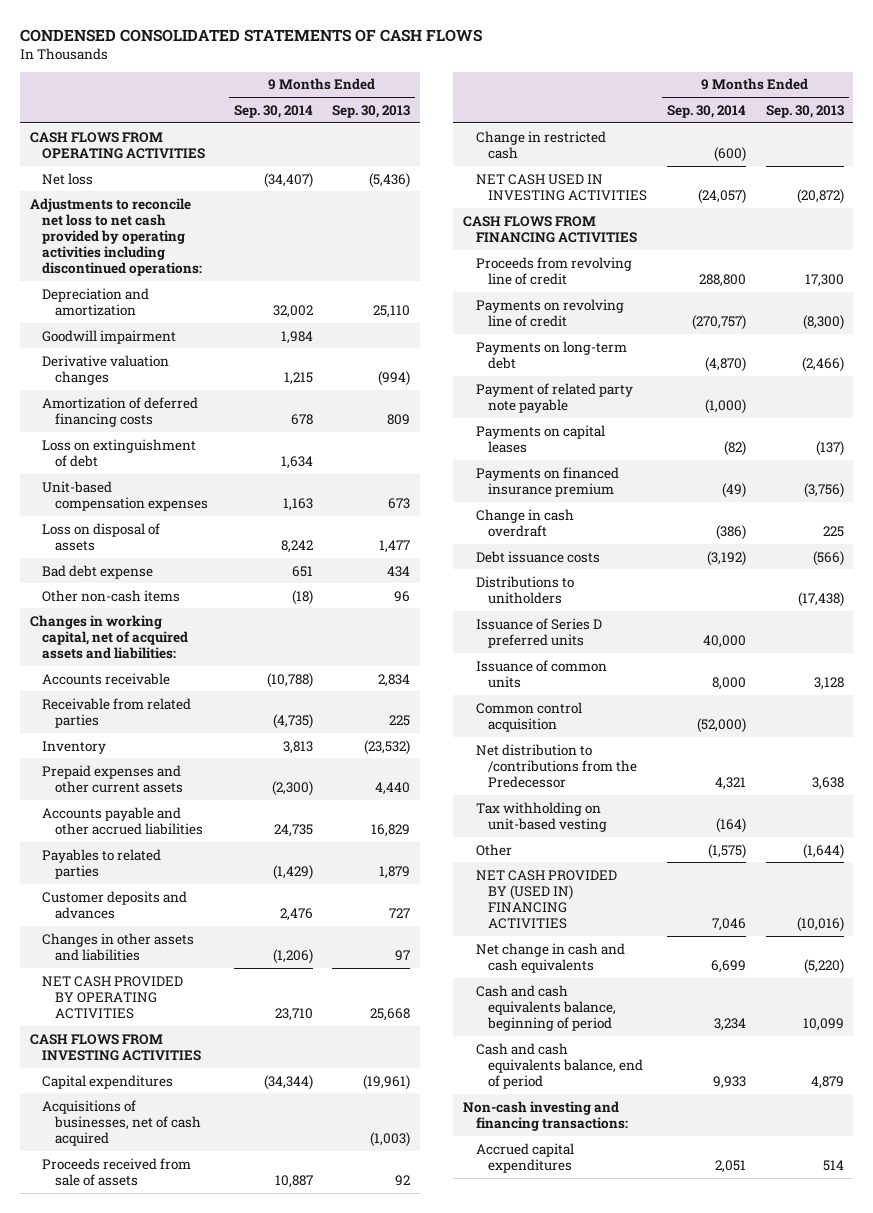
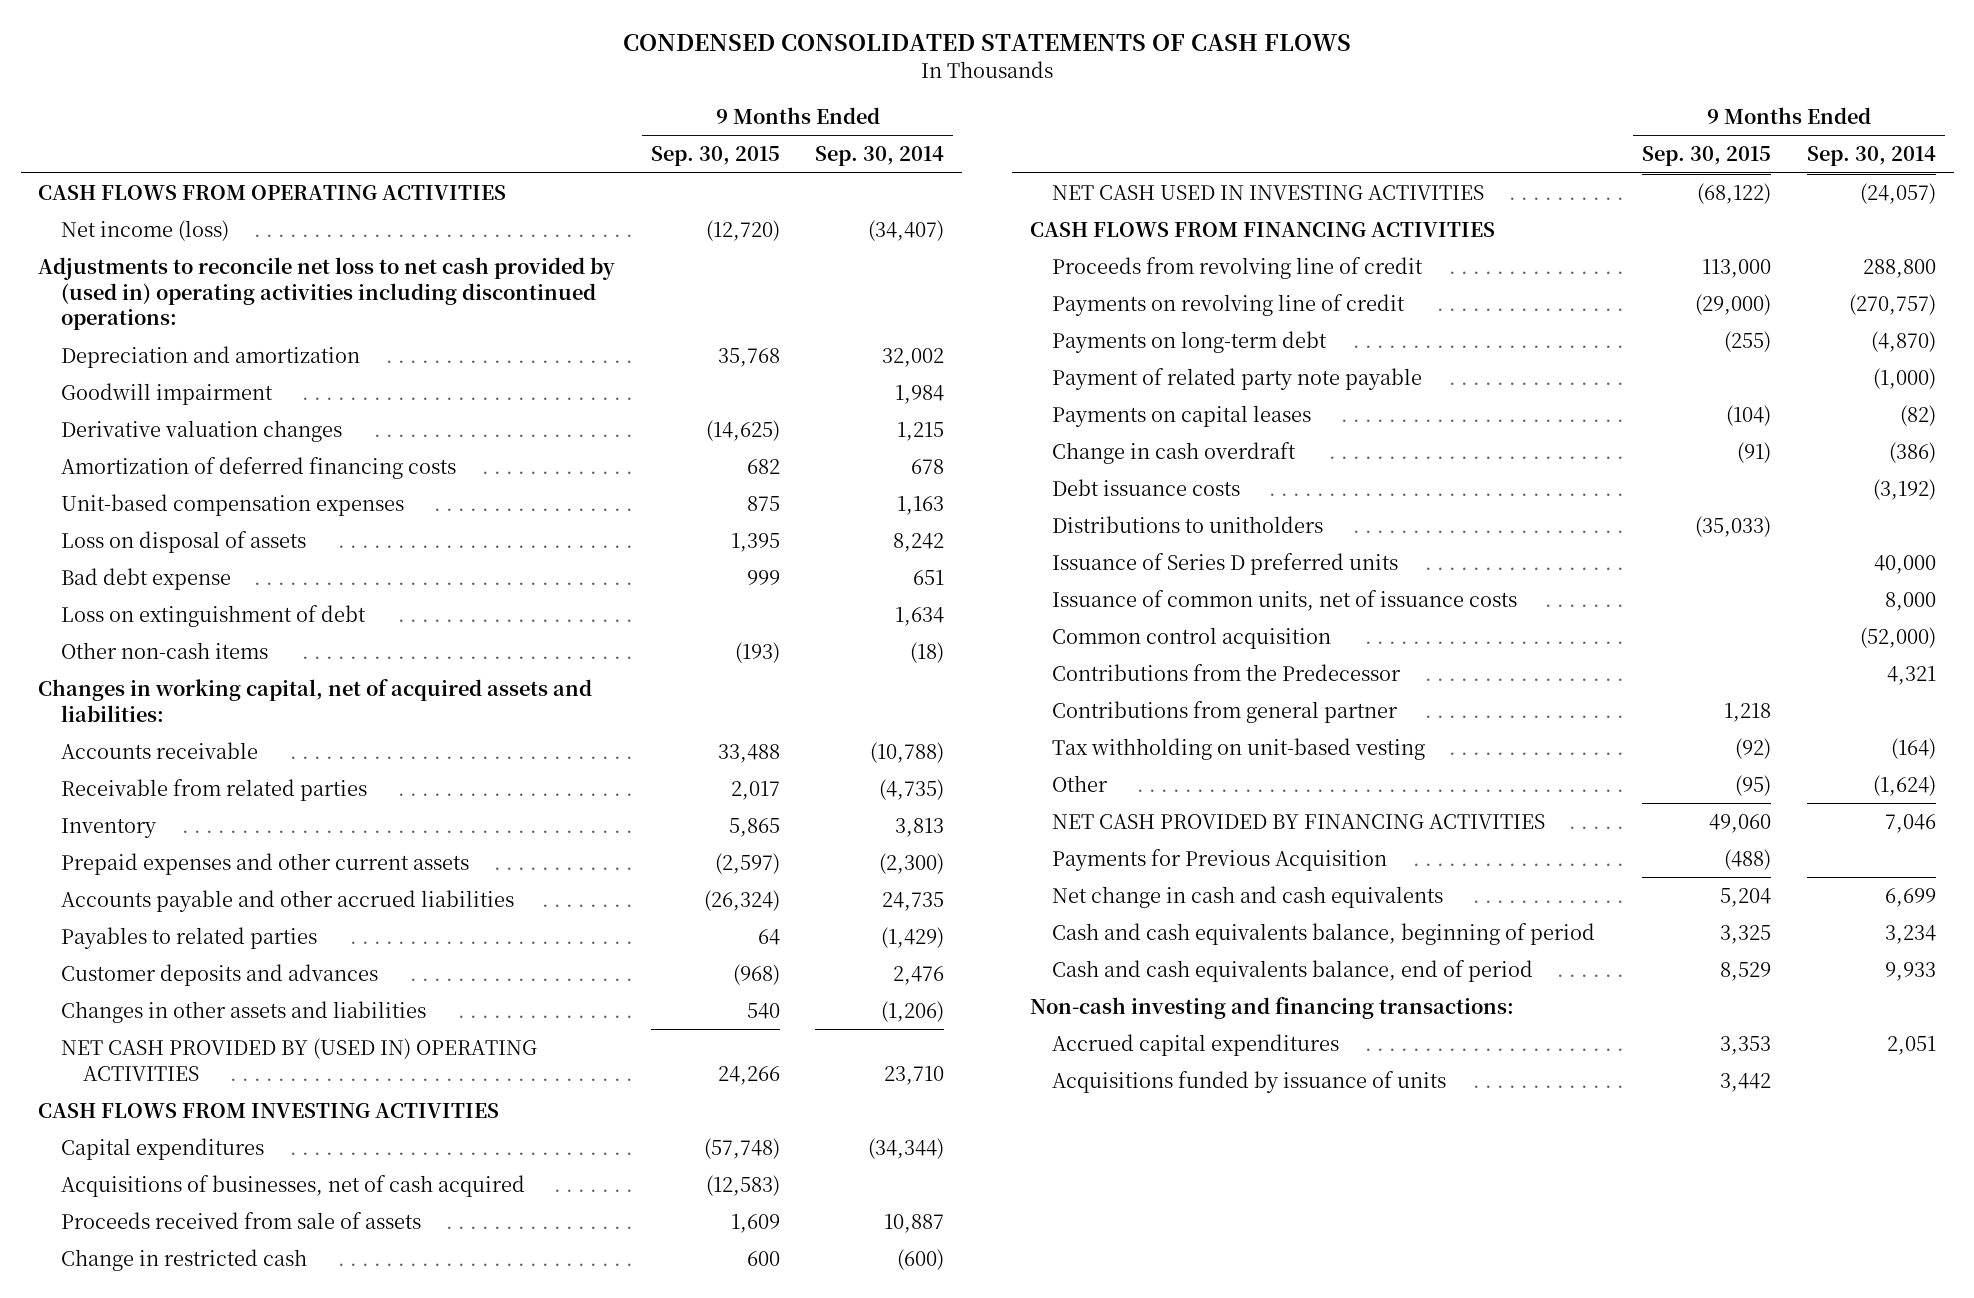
- | 9 Months Ended Sep. 30, 2014 | 9 Months Ended Sep. 30, 2013
+ | 9 Months Ended Sep. 30, 2015 | 9 Months Ended Sep. 30, 2014
- Net loss | (34,407) | (5,436)
- Adjustments to reconcile net loss to net cash provided by operating activities including discontinued operations:
+ Net income (loss) | (12,720) | (34,407)
+ Adjustments to reconcile net loss to net cash provided by (used in) operating activities including discontinued operations:
moved down: Loss on extinguishment of debt | | 1,634
- NET CASH PROVIDED BY OPERATING ACTIVITIES | 23,710 | 25,668
+ NET CASH PROVIDED BY (USED IN) OPERATING ACTIVITIES | 24,266 | 23,710
- Payments on financed insurance premium | (49) | (3,756)
- Issuance of common units | 8,000 | 3,128
+ Issuance of common units, net of issuance costs | | 8,000
- Net distribution to /contributions from the Predecessor | 4,321 | 3,638
+ Contributions from the Predecessor | | 4,321
+ Contributions from general partner | 1,218 |
- Other | (1,575) | (1,644)
- NET CASH PROVIDED BY (USED IN) FINANCING ACTIVITIES | 7,046 | (10,016)
+ Other | (95) | (1,624)
+ NET CASH PROVIDED BY FINANCING ACTIVITIES | 49,060 | 7,046
+ Payments for Previous Acquisition | (488) |
+ Acquisitions funded by issuance of units | 3,442 |

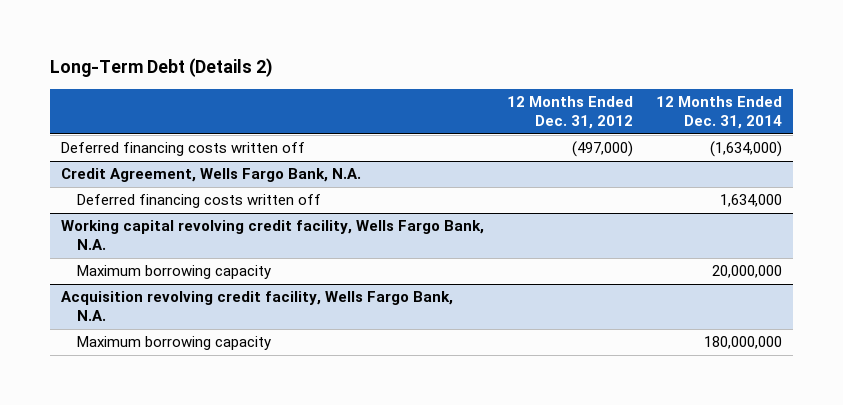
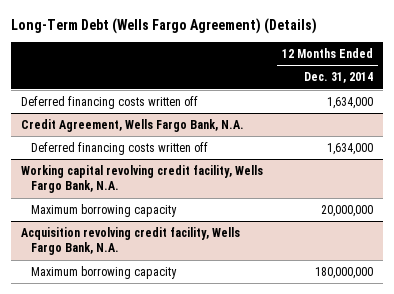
- Long-Term Debt (Details 2)
+ Long-Term Debt (Wells Fargo Agreement) (Details)
- | 12 Months Ended Dec. 31, 2012 | 12 Months Ended Dec. 31, 2014
+ | 12 Months Ended Dec. 31, 2014
- Deferred financing costs written off | (497,000) | (1,634,000)
+ Deferred financing costs written off | 1,634,000

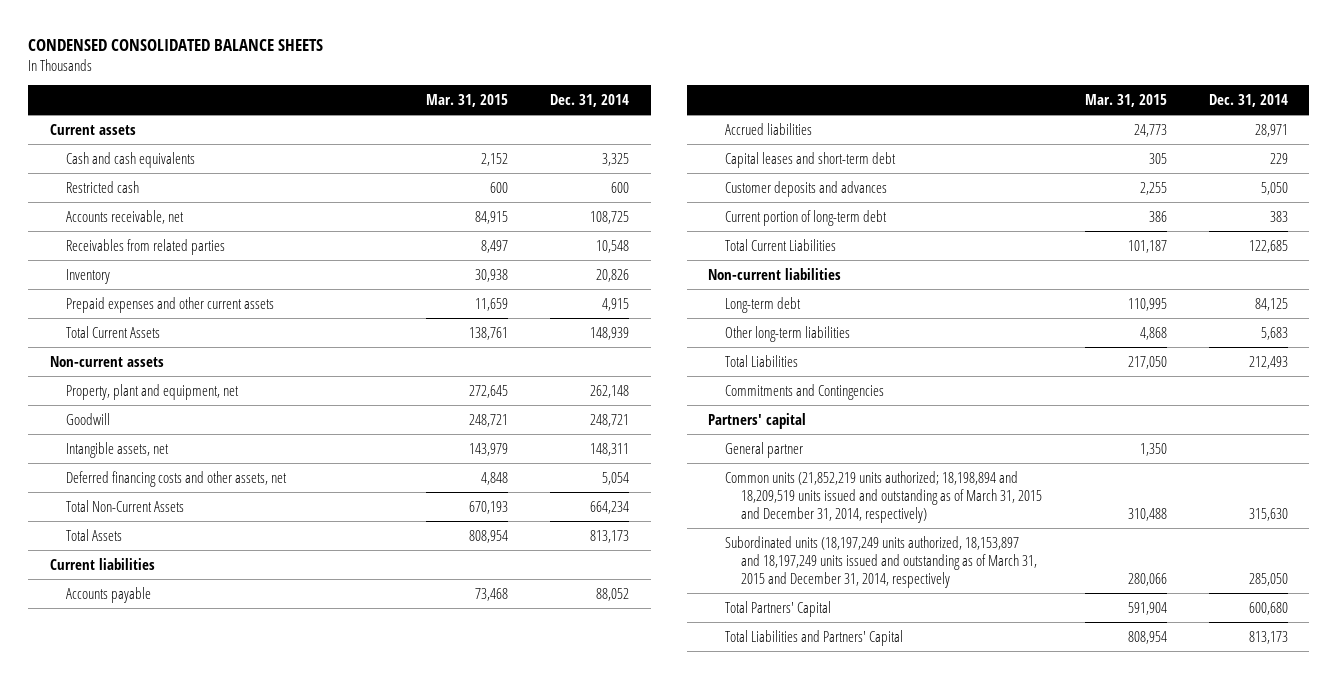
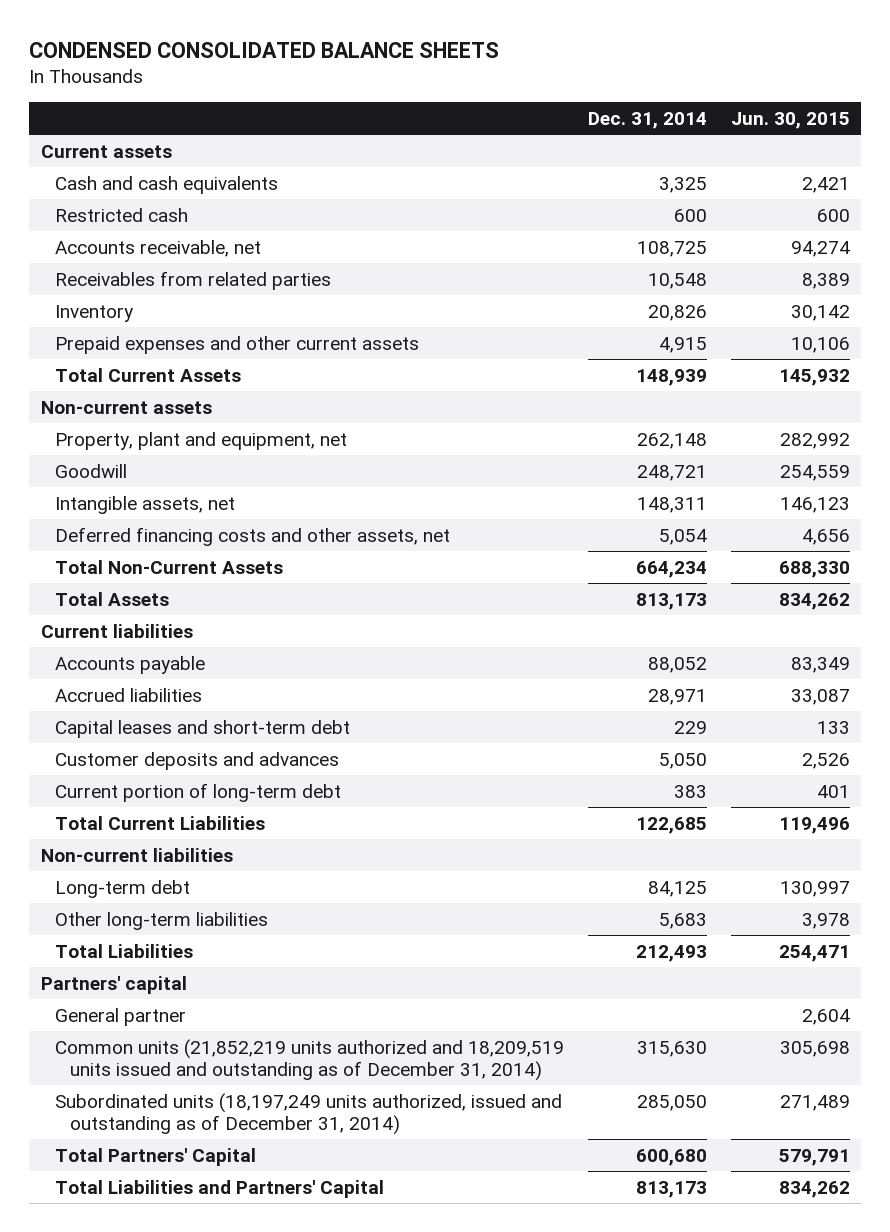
- | Mar. 31, 2015 | Dec. 31, 2014
+ | Dec. 31, 2014 | Jun. 30, 2015
- Commitments and Contingencies
- Common units (21,852,219 units authorized; 18,198,894 and 18,209,519 units issued and outstanding as of March 31, 2015 and December 31, 2014, respectively) | 310,488 | 315,630
- Subordinated units (18,197,249 units authorized, 18,153,897 and 18,197,249 units issued and outstanding as of March 31, 2015 and December 31, 2014, respectively | 280,066 | 285,050
+ Common units (21,852,219 units authorized and 18,209,519 units issued and outstanding as of December 31, 2014) | 315,630 | 305,698
+ Subordinated units (18,197,249 units authorized, issued and outstanding as of December 31, 2014) | 285,050 | 271,489

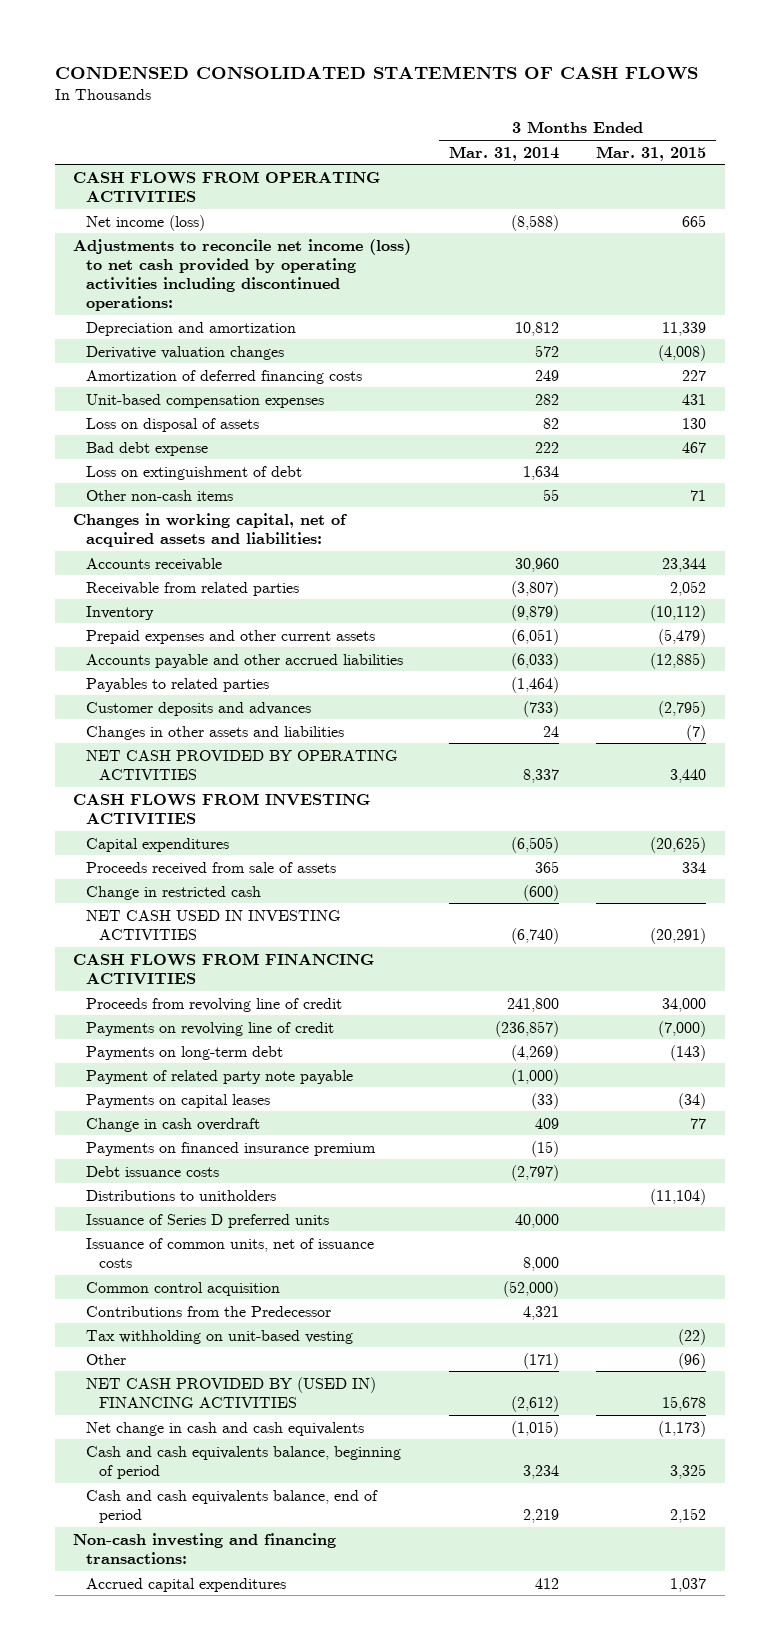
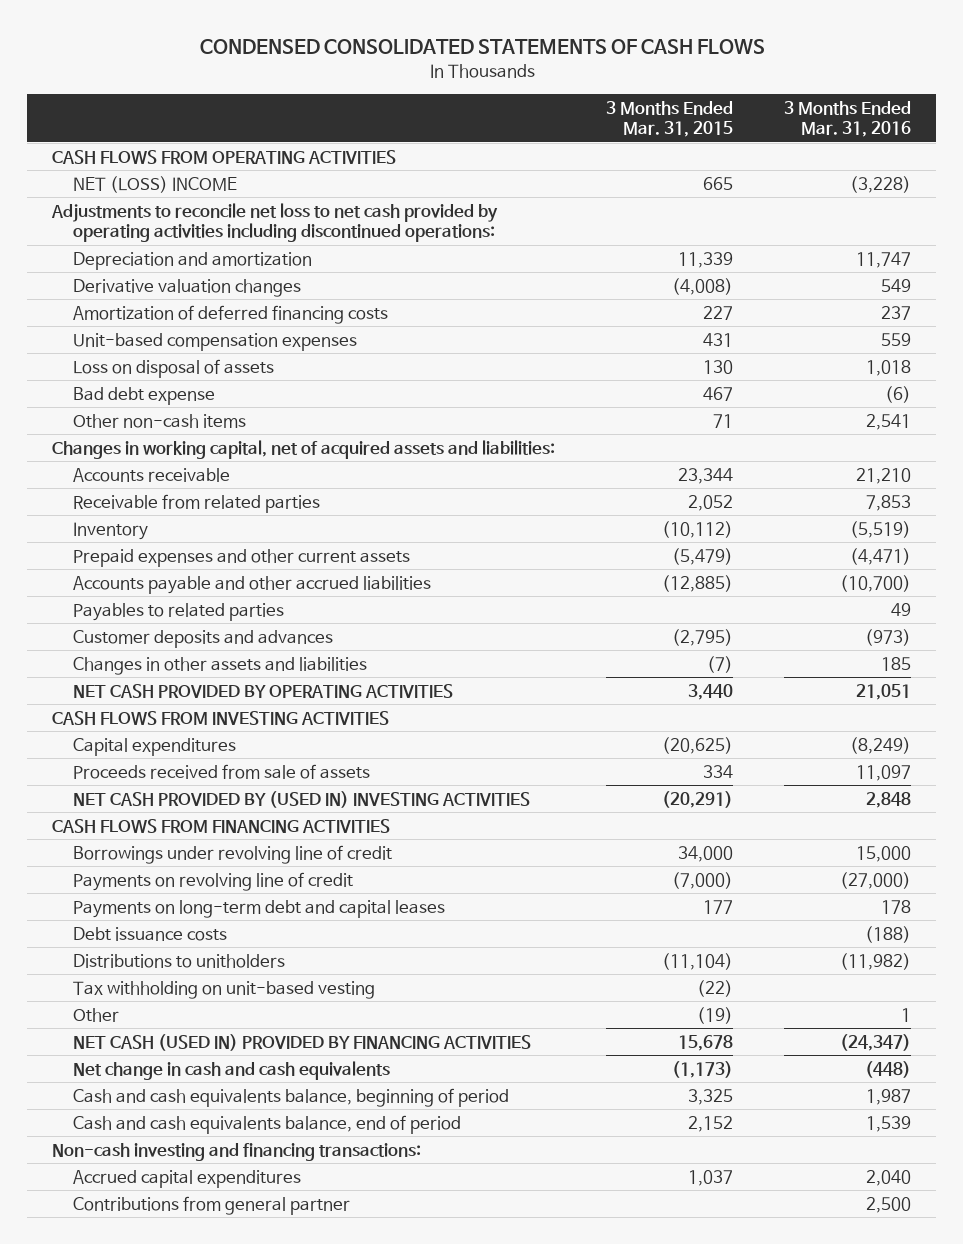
- | 3 Months Ended Mar. 31, 2014 | 3 Months Ended Mar. 31, 2015
+ | 3 Months Ended Mar. 31, 2015 | 3 Months Ended Mar. 31, 2016
- Net income (loss) | (8,588) | 665
- Adjustments to reconcile net income (loss) to net cash provided by operating activities including discontinued operations:
+ NET (LOSS) INCOME | 665 | (3,228)
+ Adjustments to reconcile net loss to net cash provided by operating activities including discontinued operations:
- Loss on extinguishment of debt | 1,634 |
- Change in restricted cash | (600) |
- NET CASH USED IN INVESTING ACTIVITIES | (6,740) | (20,291)
+ NET CASH PROVIDED BY (USED IN) INVESTING ACTIVITIES | (20,291) | 2,848
- Proceeds from revolving line of credit | 241,800 | 34,000
+ Borrowings under revolving line of credit | 34,000 | 15,000
- Payments on long-term debt | (4,269) | (143)
- Payment of related party note payable | (1,000) |
- Payments on capital leases | (33) | (34)
- Change in cash overdraft | 409 | 77
- Payments on financed insurance premium | (15) |
+ Payments on long-term debt and capital leases | 177 | 178
- Issuance of Series D preferred units | 40,000 |
- Issuance of common units, net of issuance costs | 8,000 |
- Common control acquisition | (52,000) |
- Contributions from the Predecessor | 4,321 |
- Other | (171) | (96)
- NET CASH PROVIDED BY (USED IN) FINANCING ACTIVITIES | (2,612) | 15,678
+ Other | (19) | 1
+ NET CASH (USED IN) PROVIDED BY FINANCING ACTIVITIES | 15,678 | (24,347)
+ Contributions from general partner | | 2,500

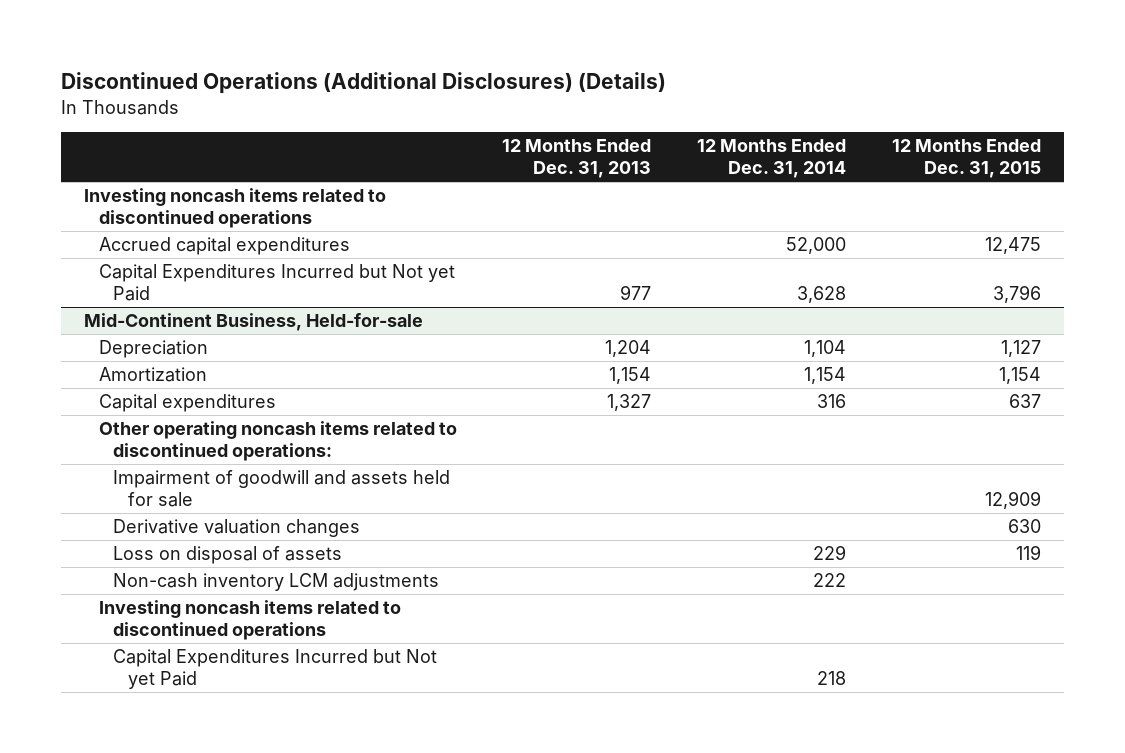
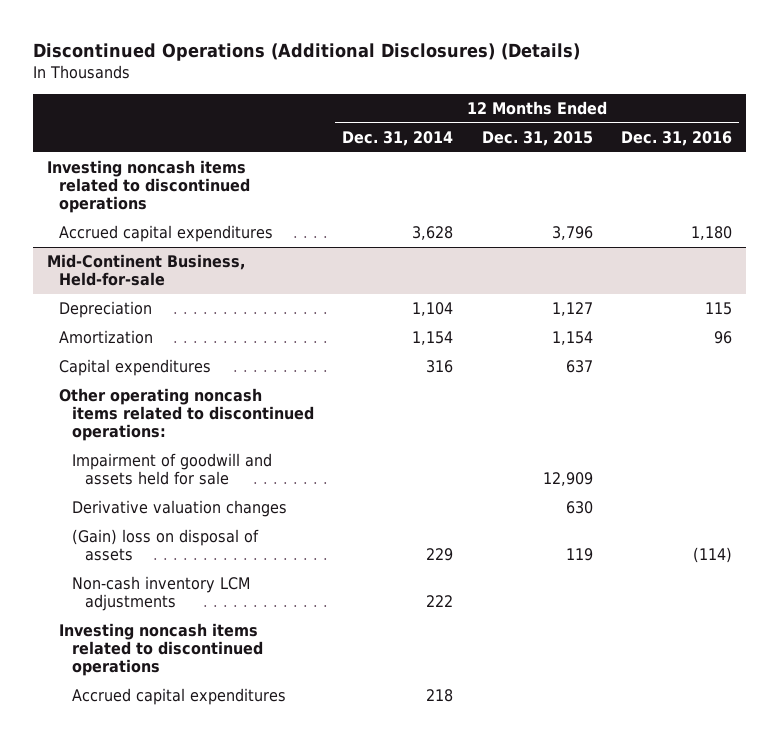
- | 12 Months Ended Dec. 31, 2013 | 12 Months Ended Dec. 31, 2014 | 12 Months Ended Dec. 31, 2015
+ | 12 Months Ended Dec. 31, 2014 | 12 Months Ended Dec. 31, 2015 | 12 Months Ended Dec. 31, 2016
- Accrued capital expenditures | | 52,000 | 12,475
- Capital Expenditures Incurred but Not yet Paid | 977 | 3,628 | 3,796
+ Accrued capital expenditures | 3,628 | 3,796 | 1,180
@ Mid-Continent Business, Held-for-sale
- Loss on disposal of assets | | 229 | 119
+ (Gain) loss on disposal of assets | 229 | 119 | (114)
- Capital Expenditures Incurred but Not yet Paid | | 218 |
+ Accrued capital expenditures | 218 | |

